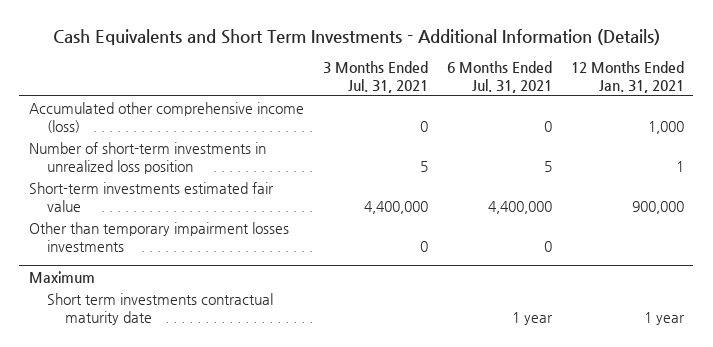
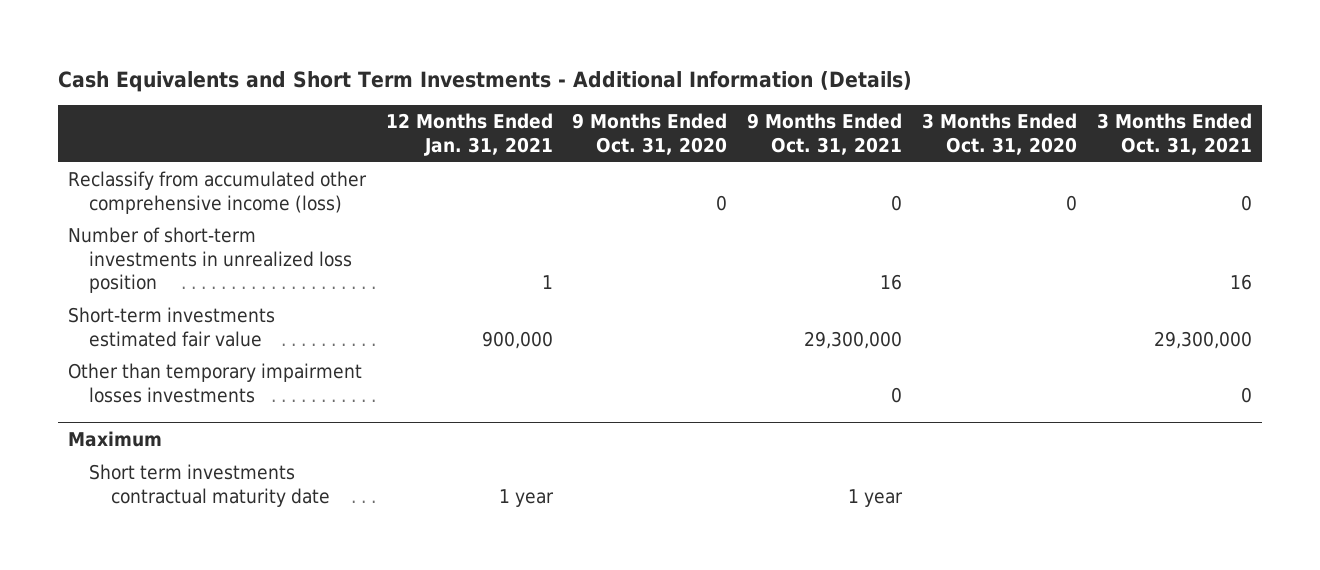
- | 3 Months Ended Jul. 31, 2021 | 6 Months Ended Jul. 31, 2021 | 12 Months Ended Jan. 31, 2021
+ | 12 Months Ended Jan. 31, 2021 | 9 Months Ended Oct. 31, 2020 | 9 Months Ended Oct. 31, 2021 | 3 Months Ended Oct. 31, 2020 | 3 Months Ended Oct. 31, 2021
- Accumulated other comprehensive income (loss) | 0 | 0 | 1,000
+ Reclassify from accumulated other comprehensive income (loss) | | 0 | 0 | 0 | 0

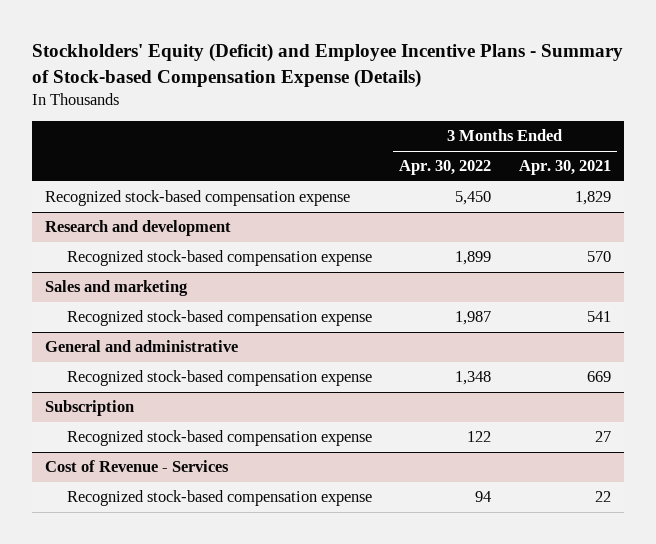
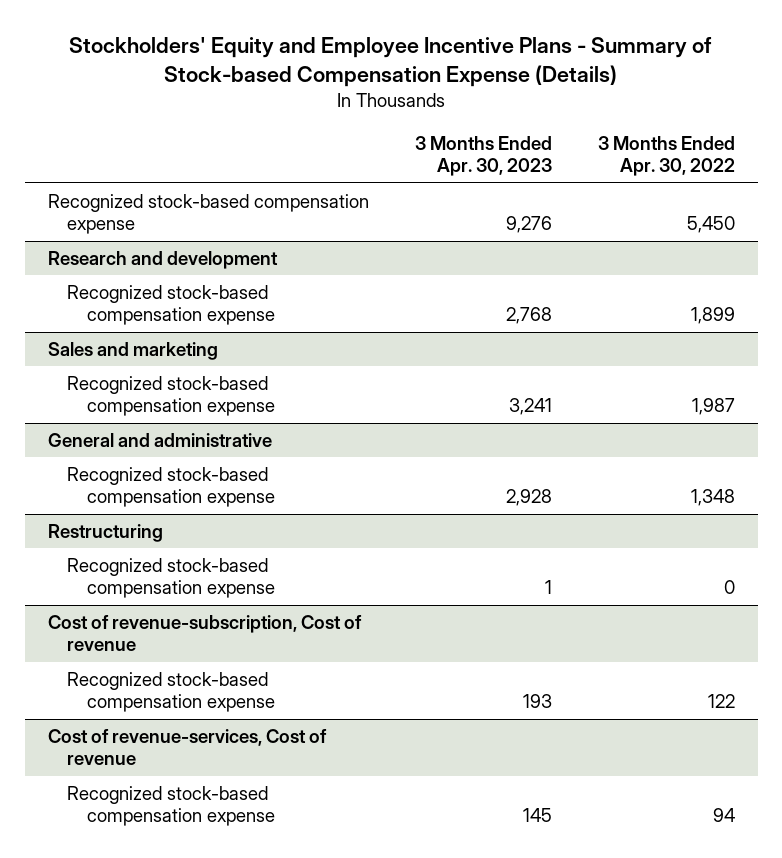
- Stockholders' Equity (Deficit) and Employee Incentive Plans - Summary of Stock-based Compensation Expense (Details)
+ Stockholders' Equity and Employee Incentive Plans - Summary of Stock-based Compensation Expense (Details)
- | 3 Months Ended Apr. 30, 2022 | 3 Months Ended Apr. 30, 2021
+ | 3 Months Ended Apr. 30, 2023 | 3 Months Ended Apr. 30, 2022
- Subscription
+ Restructuring
+ Recognized stock-based compensation expense | 1 | 0
+ Cost of revenue-subscription, Cost of revenue
- Cost of Revenue - Services
+ Cost of revenue-services, Cost of revenue

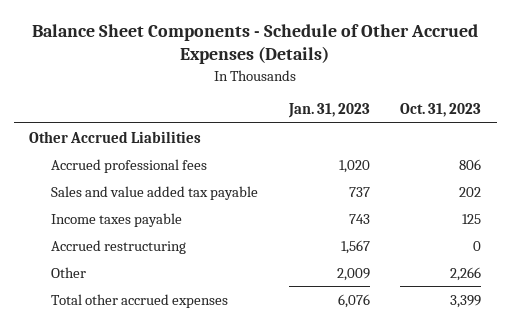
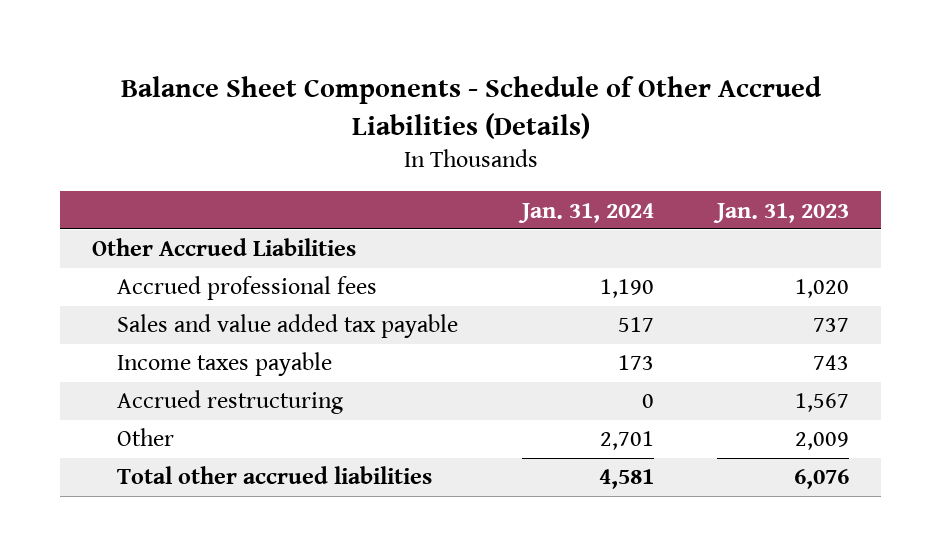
- Balance Sheet Components - Schedule of Other Accrued Expenses (Details)
+ Balance Sheet Components - Schedule of Other Accrued Liabilities (Details)
- | Jan. 31, 2023 | Oct. 31, 2023
+ | Jan. 31, 2024 | Jan. 31, 2023
- Total other accrued expenses | 6,076 | 3,399
+ Total other accrued liabilities | 4,581 | 6,076

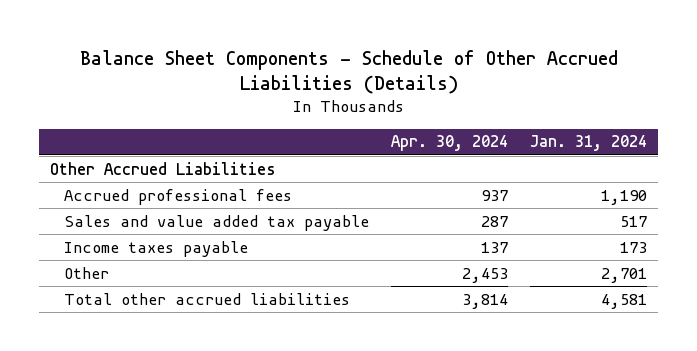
- | Jan. 31, 2024 | Jan. 31, 2023
+ | Apr. 30, 2024 | Jan. 31, 2024
- Accrued restructuring | 0 | 1,567

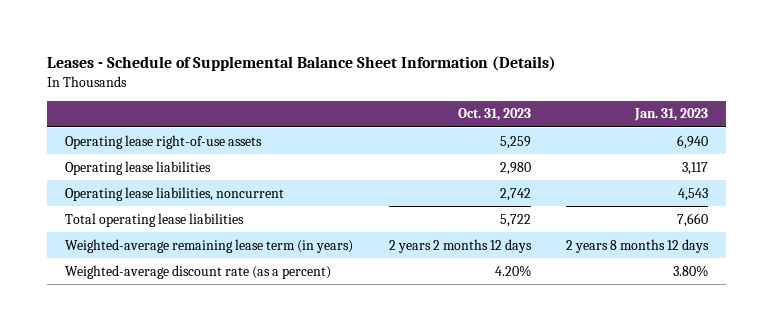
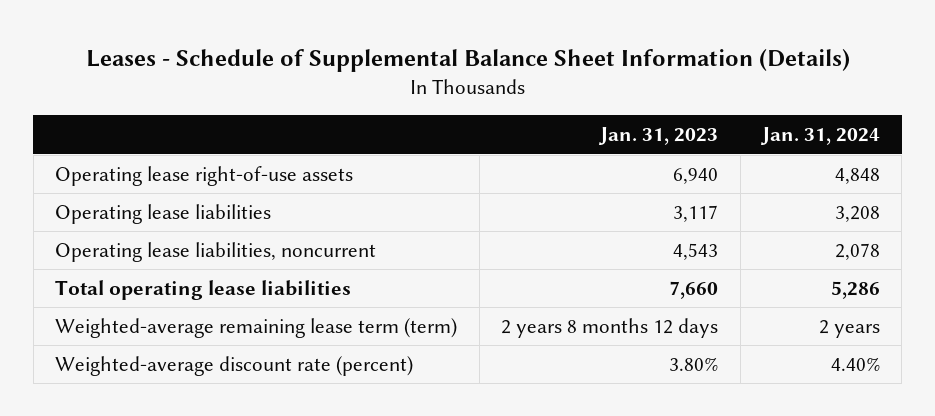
- | Oct. 31, 2023 | Jan. 31, 2023
+ | Jan. 31, 2023 | Jan. 31, 2024
- Weighted-average remaining lease term (in years) | 2 years 2 months 12 days | 2 years 8 months 12 days
- Weighted-average discount rate (as a percent) | 4.20% | 3.80%
+ Weighted-average remaining lease term (term) | 2 years 8 months 12 days | 2 years
+ Weighted-average discount rate (percent) | 3.80% | 4.40%

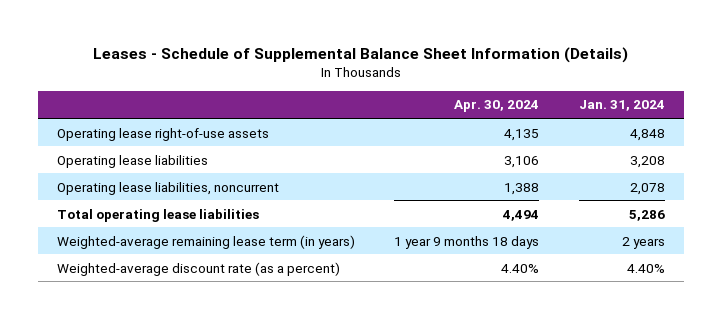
- | Jan. 31, 2023 | Jan. 31, 2024
+ | Apr. 30, 2024 | Jan. 31, 2024
- Weighted-average remaining lease term (term) | 2 years 8 months 12 days | 2 years
- Weighted-average discount rate (percent) | 3.80% | 4.40%
+ Weighted-average remaining lease term (in years) | 1 year 9 months 18 days | 2 years
+ Weighted-average discount rate (as a percent) | 4.40% | 4.40%

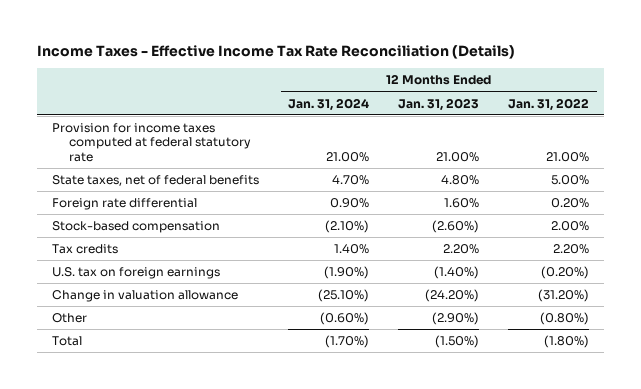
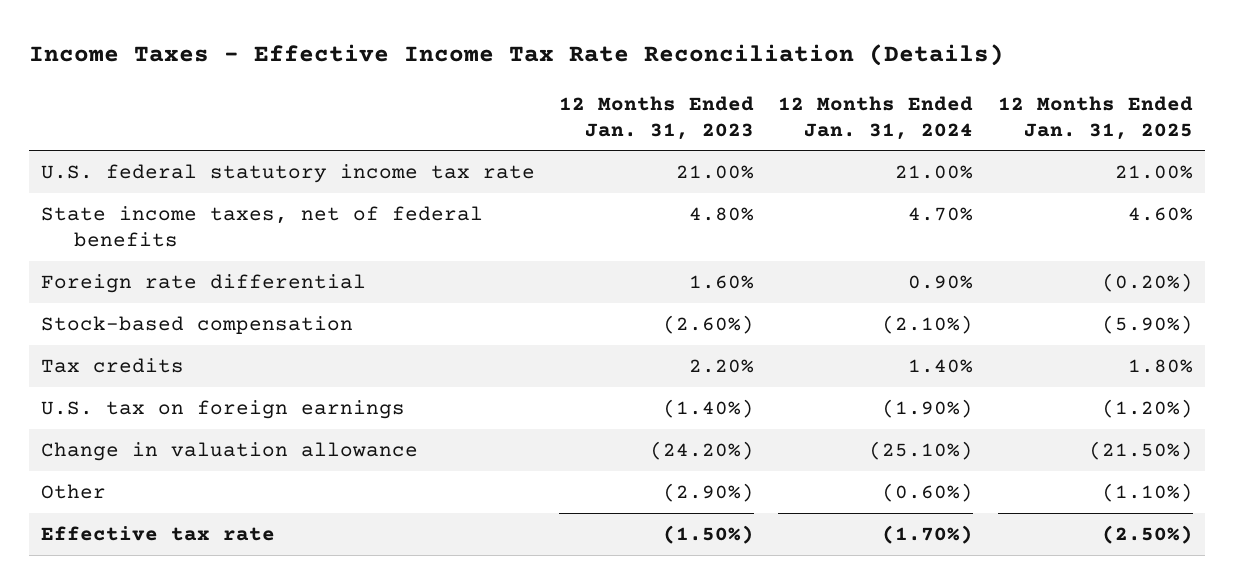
- | 12 Months Ended Jan. 31, 2024 | 12 Months Ended Jan. 31, 2023 | 12 Months Ended Jan. 31, 2022
+ | 12 Months Ended Jan. 31, 2023 | 12 Months Ended Jan. 31, 2024 | 12 Months Ended Jan. 31, 2025
- Provision for income taxes computed at federal statutory rate | 21.00% | 21.00% | 21.00%
- State taxes, net of federal benefits | 4.70% | 4.80% | 5.00%
+ U.S. federal statutory income tax rate | 21.00% | 21.00% | 21.00%
+ State income taxes, net of federal benefits | 4.80% | 4.70% | 4.60%
- Total | (1.70%) | (1.50%) | (1.80%)
+ Effective tax rate | (1.50%) | (1.70%) | (2.50%)

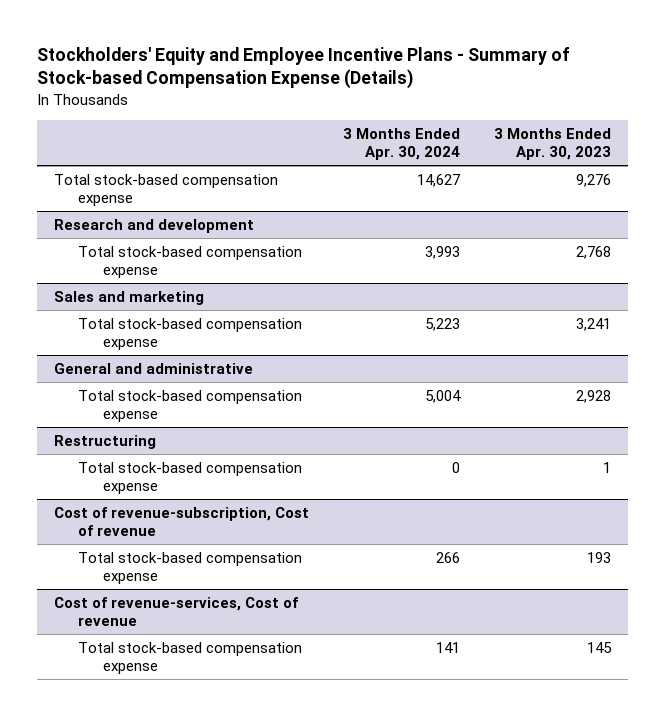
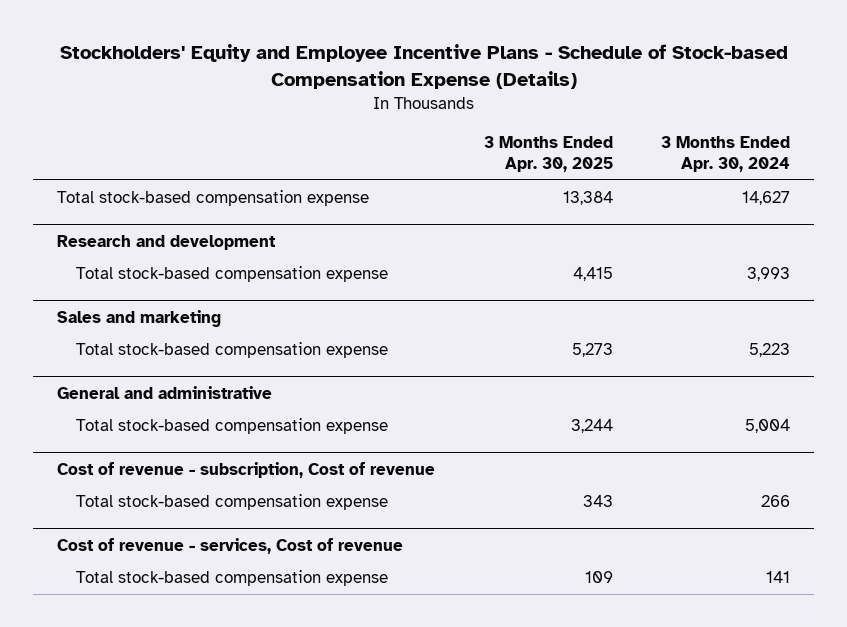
- Stockholders' Equity and Employee Incentive Plans - Summary of Stock-based Compensation Expense (Details)
+ Stockholders' Equity and Employee Incentive Plans - Schedule of Stock-based Compensation Expense (Details)
- | 3 Months Ended Apr. 30, 2024 | 3 Months Ended Apr. 30, 2023
+ | 3 Months Ended Apr. 30, 2025 | 3 Months Ended Apr. 30, 2024
- Restructuring
- Total stock-based compensation expense | 0 | 1
- Cost of revenue-subscription, Cost of revenue
+ Cost of revenue - subscription, Cost of revenue
- Cost of revenue-services, Cost of revenue
+ Cost of revenue - services, Cost of revenue

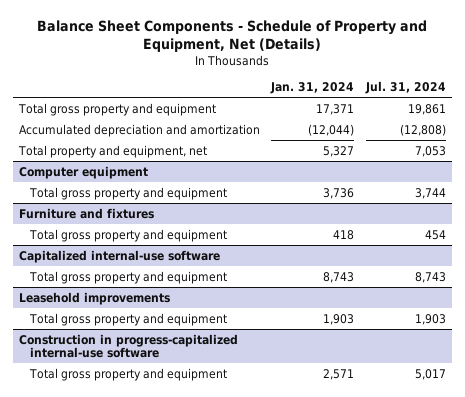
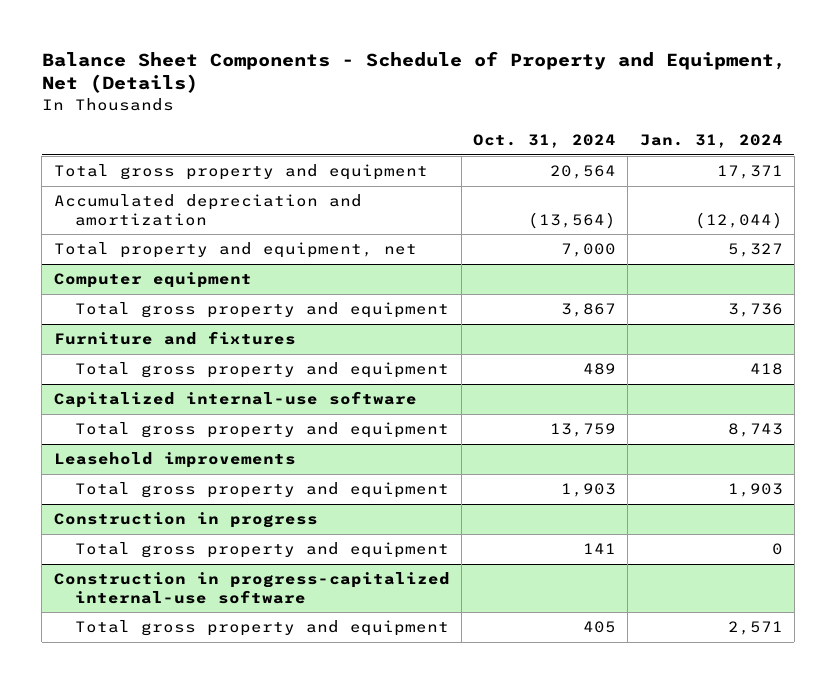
- | Jan. 31, 2024 | Jul. 31, 2024
+ | Oct. 31, 2024 | Jan. 31, 2024
+ Construction in progress
+ Total gross property and equipment | 141 | 0

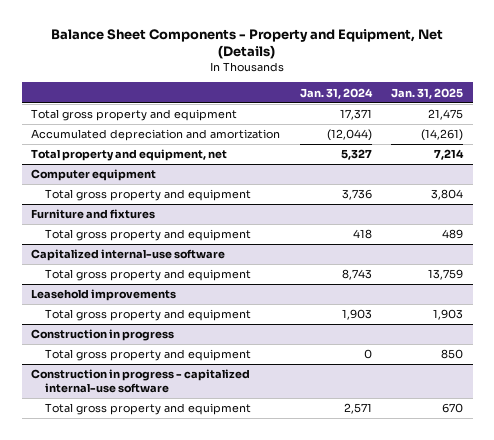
- Balance Sheet Components - Schedule of Property and Equipment, Net (Details)
+ Balance Sheet Components - Property and Equipment, Net (Details)
- | Oct. 31, 2024 | Jan. 31, 2024
+ | Jan. 31, 2024 | Jan. 31, 2025
- Construction in progress-capitalized internal-use software
+ Construction in progress - capitalized internal-use software

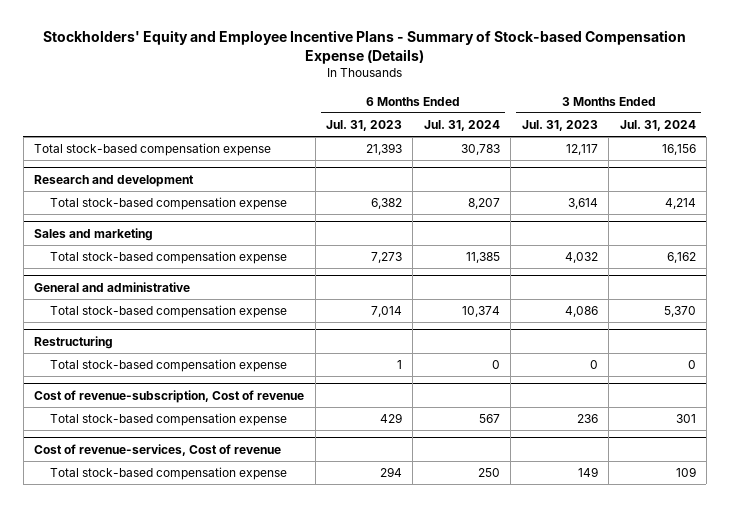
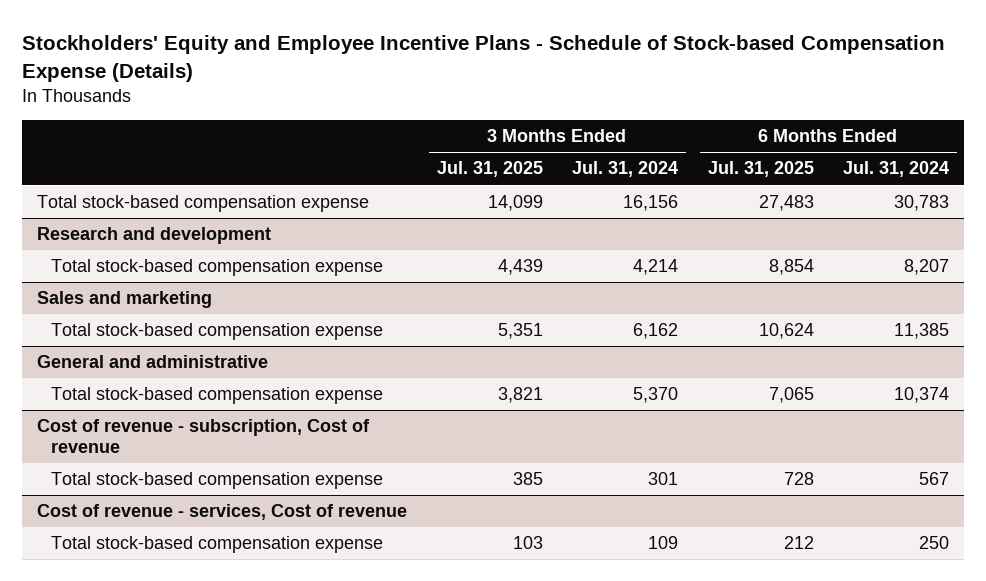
- Stockholders' Equity and Employee Incentive Plans - Summary of Stock-based Compensation Expense (Details)
+ Stockholders' Equity and Employee Incentive Plans - Schedule of Stock-based Compensation Expense (Details)
- | 6 Months Ended Jul. 31, 2023 | 6 Months Ended Jul. 31, 2024 | 3 Months Ended Jul. 31, 2023 | 3 Months Ended Jul. 31, 2024
+ | 3 Months Ended Jul. 31, 2025 | 3 Months Ended Jul. 31, 2024 | 6 Months Ended Jul. 31, 2025 | 6 Months Ended Jul. 31, 2024
- Restructuring
- Total stock-based compensation expense | 1 | 0 | 0 | 0
- Cost of revenue-subscription, Cost of revenue
+ Cost of revenue - subscription, Cost of revenue
- Cost of revenue-services, Cost of revenue
+ Cost of revenue - services, Cost of revenue

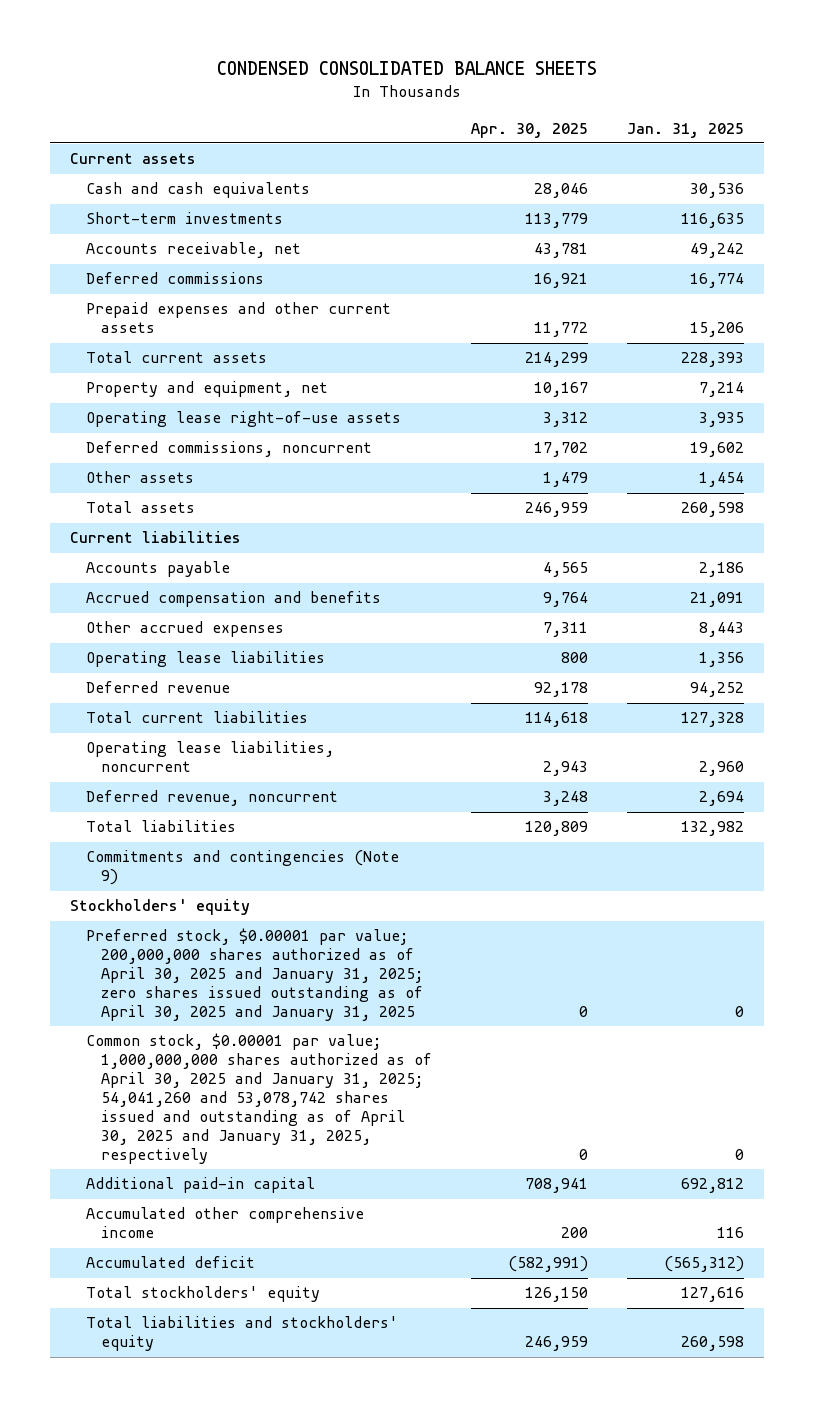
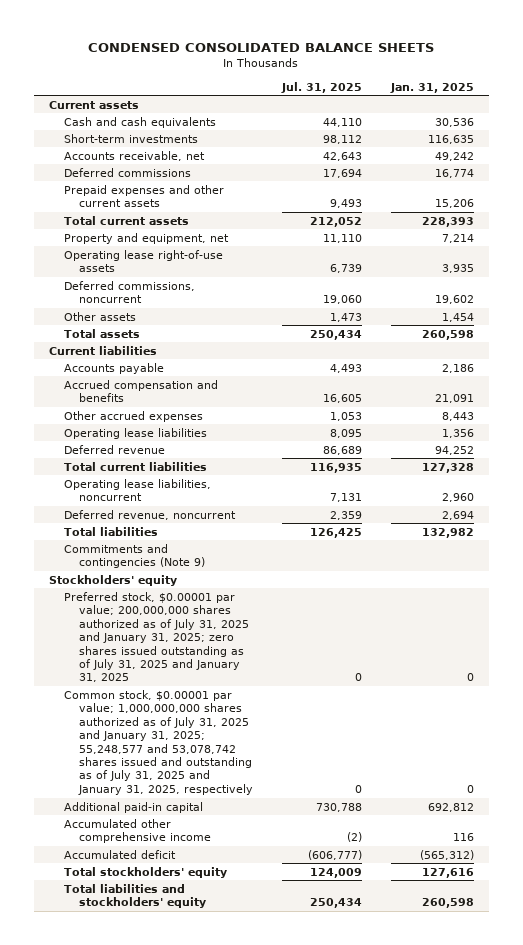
- | Apr. 30, 2025 | Jan. 31, 2025
+ | Jul. 31, 2025 | Jan. 31, 2025
- Preferred stock, $0.00001 par value; 200,000,000 shares authorized as of April 30, 2025 and January 31, 2025; zero shares issued outstanding as of April 30, 2025 and January 31, 2025 | 0 | 0
- Common stock, $0.00001 par value; 1,000,000,000 shares authorized as of April 30, 2025 and January 31, 2025; 54,041,260 and 53,078,742 shares issued and outstanding as of April 30, 2025 and January 31, 2025, respectively | 0 | 0
+ Preferred stock, $0.00001 par value; 200,000,000 shares authorized as of July 31, 2025 and January 31, 2025; zero shares issued outstanding as of July 31, 2025 and January 31, 2025 | 0 | 0
+ Common stock, $0.00001 par value; 1,000,000,000 shares authorized as of July 31, 2025 and January 31, 2025; 55,248,577 and 53,078,742 shares issued and outstanding as of July 31, 2025 and January 31, 2025, respectively | 0 | 0

